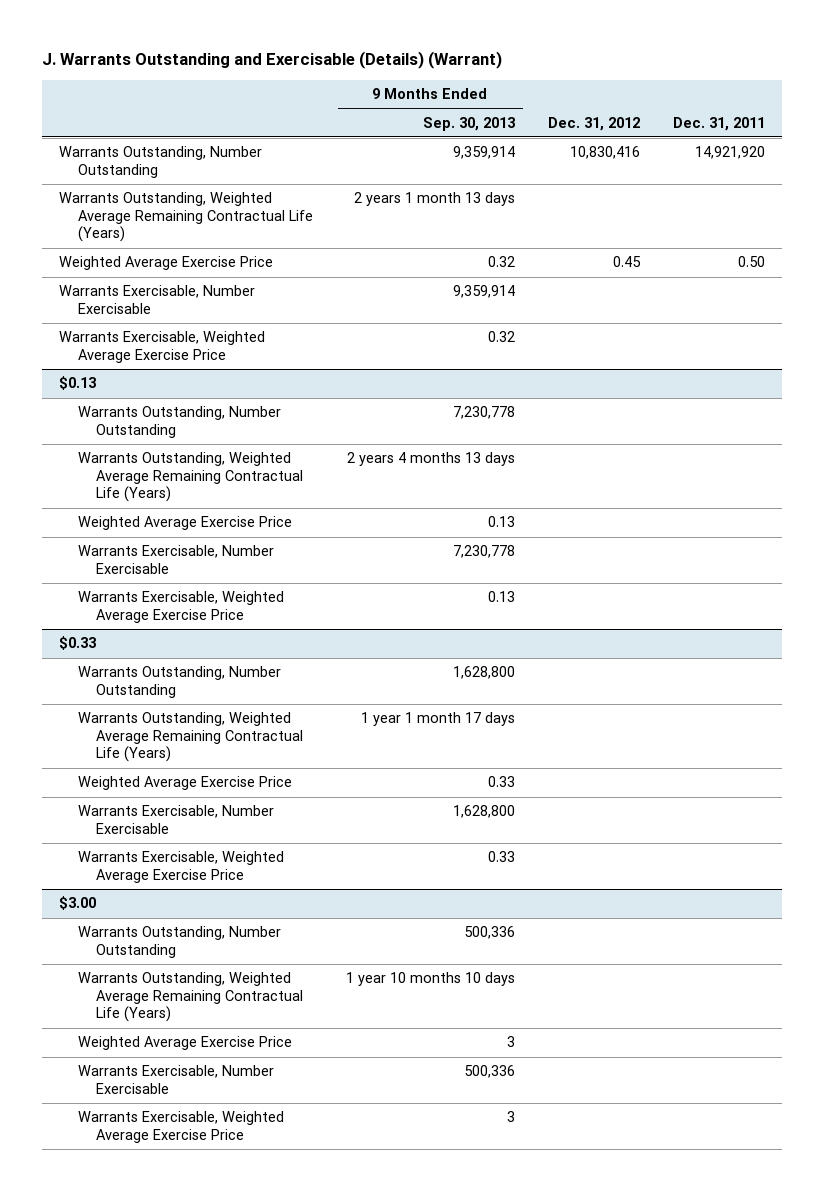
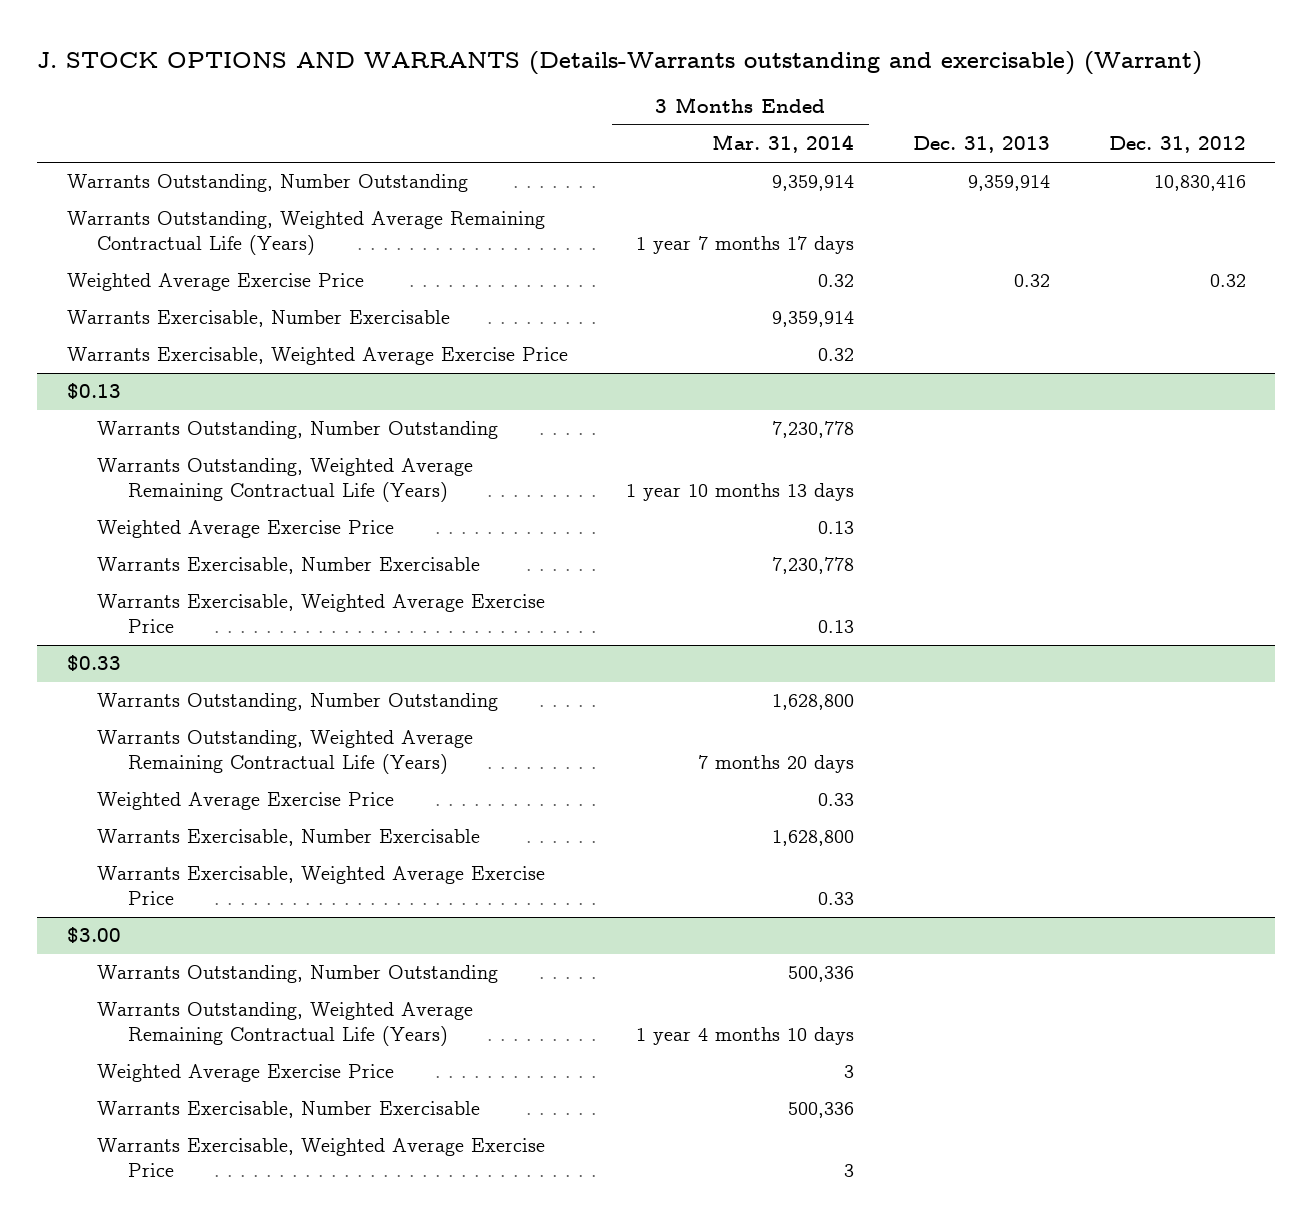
- J. Warrants Outstanding and Exercisable (Details) (Warrant)
+ J. STOCK OPTIONS AND WARRANTS (Details-Warrants outstanding and exercisable) (Warrant)
- | 9 Months Ended Sep. 30, 2013 | Dec. 31, 2012 | Dec. 31, 2011
+ | 3 Months Ended Mar. 31, 2014 | Dec. 31, 2013 | Dec. 31, 2012
- Weighted Average Exercise Price | 0.32 | 0.45 | 0.50
+ Weighted Average Exercise Price | 0.32 | 0.32 | 0.32

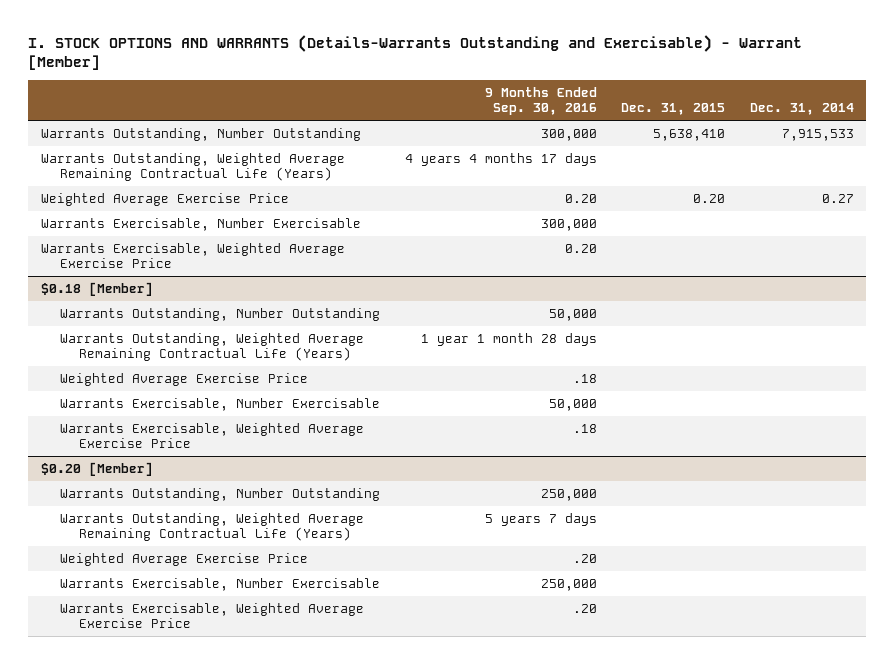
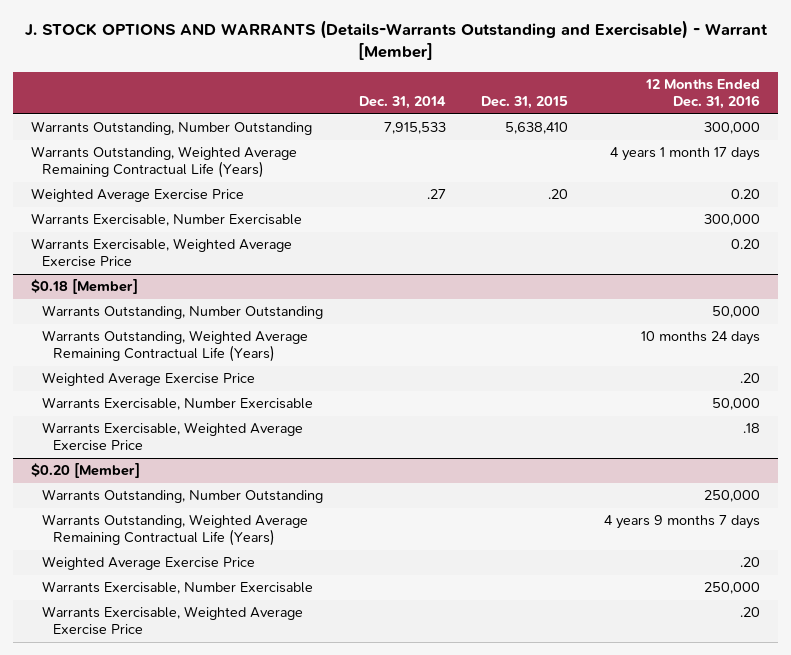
- I. STOCK OPTIONS AND WARRANTS (Details-Warrants Outstanding and Exercisable) - Warrant [Member]
+ J. STOCK OPTIONS AND WARRANTS (Details-Warrants Outstanding and Exercisable) - Warrant [Member]
- | 9 Months Ended Sep. 30, 2016 | Dec. 31, 2015 | Dec. 31, 2014
+ | Dec. 31, 2014 | Dec. 31, 2015 | 12 Months Ended Dec. 31, 2016
- Weighted Average Exercise Price | 0.20 | 0.20 | 0.27
+ Weighted Average Exercise Price | .27 | .20 | 0.20

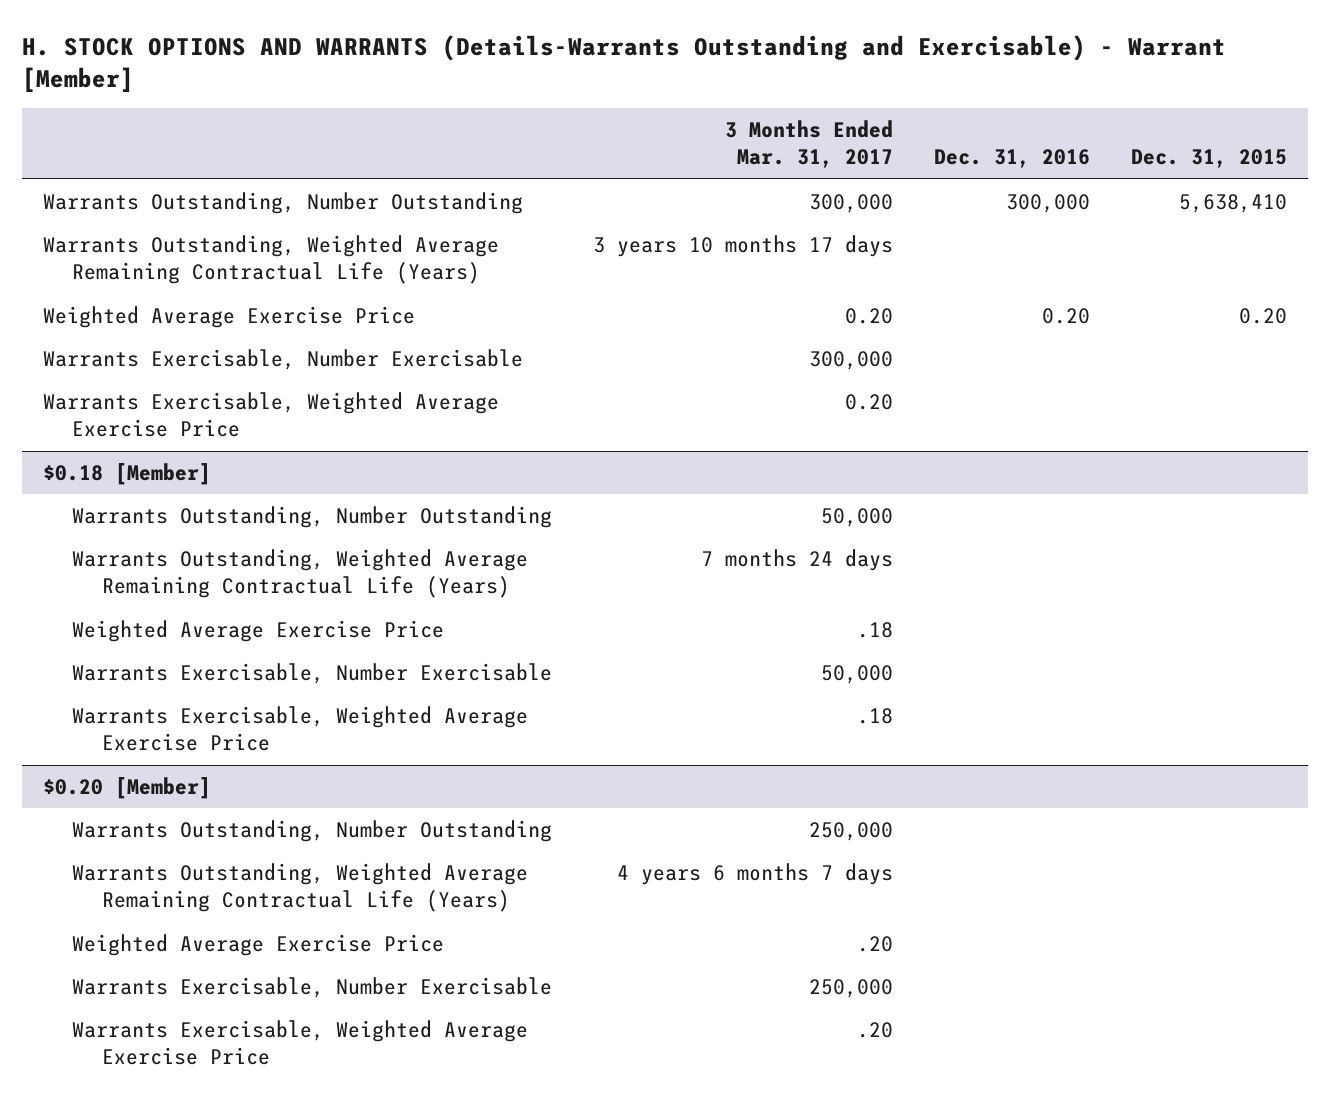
- J. STOCK OPTIONS AND WARRANTS (Details-Warrants Outstanding and Exercisable) - Warrant [Member]
+ H. STOCK OPTIONS AND WARRANTS (Details-Warrants Outstanding and Exercisable) - Warrant [Member]
- | Dec. 31, 2014 | Dec. 31, 2015 | 12 Months Ended Dec. 31, 2016
+ | 3 Months Ended Mar. 31, 2017 | Dec. 31, 2016 | Dec. 31, 2015
- Weighted Average Exercise Price | .27 | .20 | 0.20
+ Weighted Average Exercise Price | 0.20 | 0.20 | 0.20

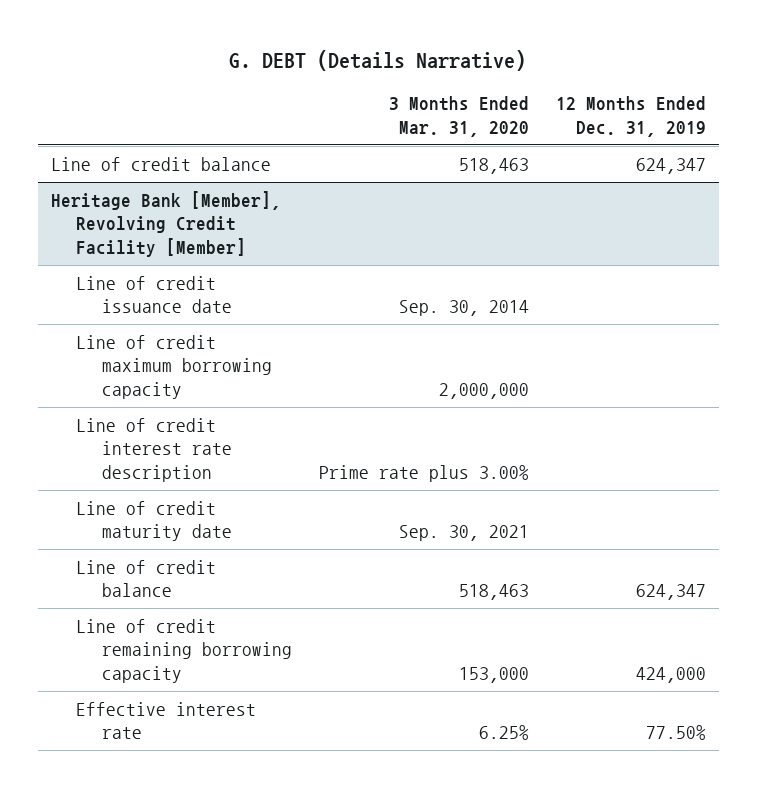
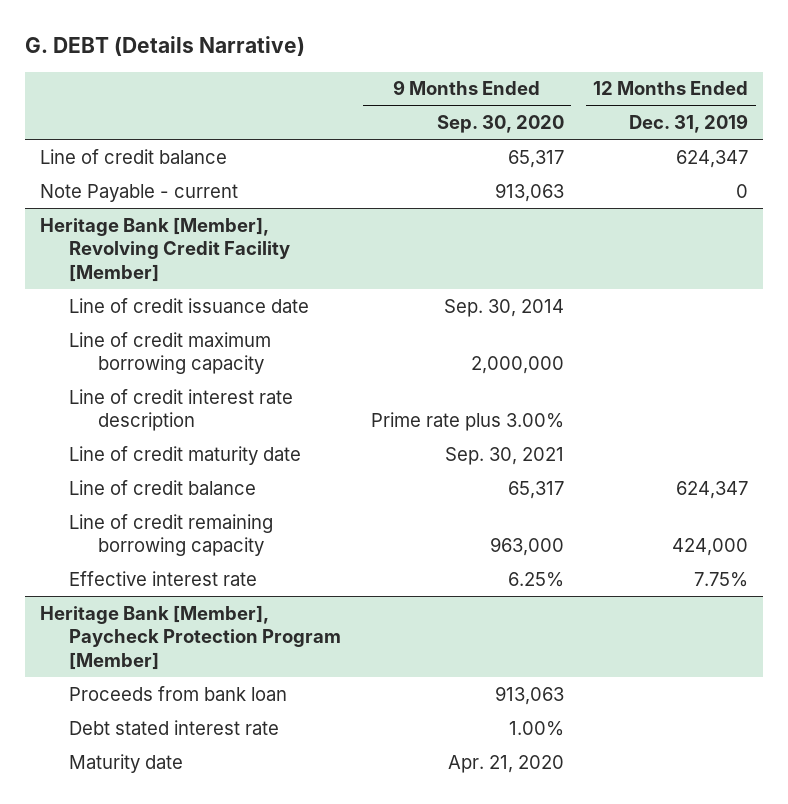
- | 3 Months Ended Mar. 31, 2020 | 12 Months Ended Dec. 31, 2019
+ | 9 Months Ended Sep. 30, 2020 | 12 Months Ended Dec. 31, 2019
+ Note Payable - current | 913,063 | 0
@ Heritage Bank [Member], Revolving Credit Facility [Member]
- Effective interest rate | 6.25% | 77.50%
+ Effective interest rate | 6.25% | 7.75%
+ Heritage Bank [Member], Paycheck Protection Program [Member]
+ Proceeds from bank loan | 913,063 |
+ Debt stated interest rate | 1.00% |
+ Maturity date | Apr. 21, 2020 |

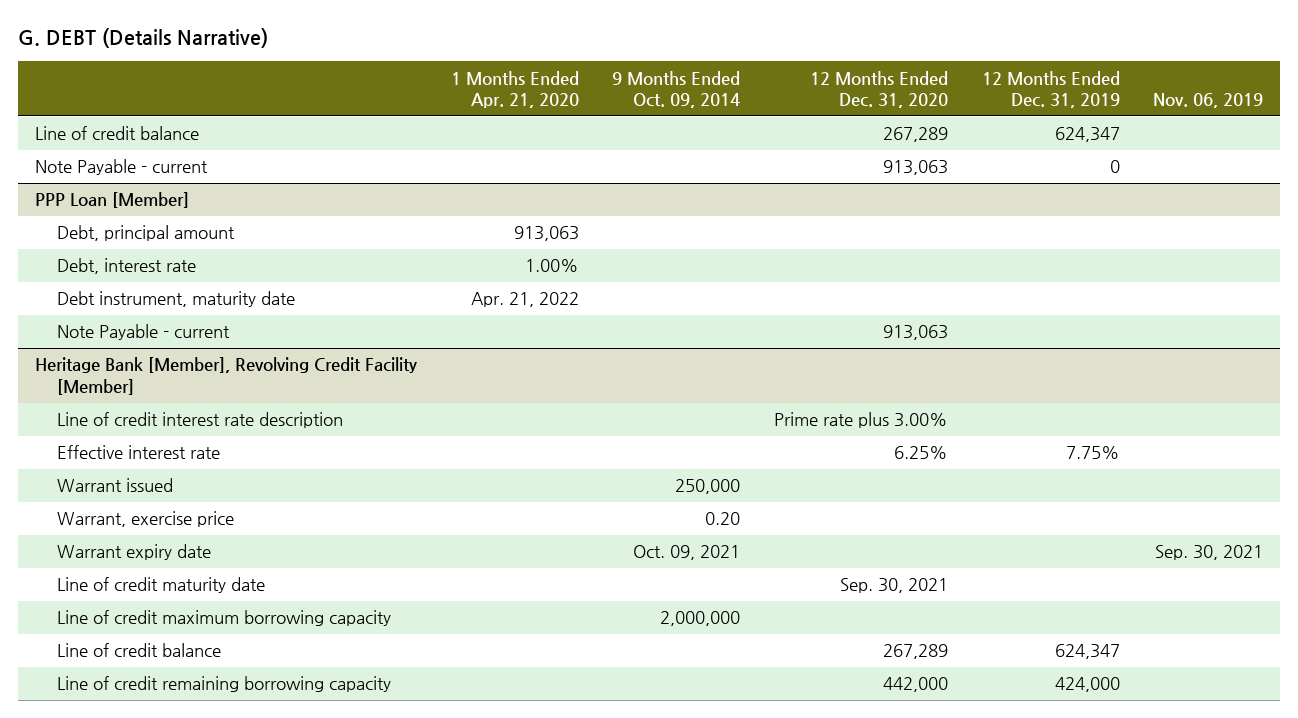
- | 9 Months Ended Sep. 30, 2020 | 12 Months Ended Dec. 31, 2019
+ | 1 Months Ended Apr. 21, 2020 | 9 Months Ended Oct. 09, 2014 | 12 Months Ended Dec. 31, 2020 | 12 Months Ended Dec. 31, 2019 | Nov. 06, 2019
+ PPP Loan [Member]
+ Debt, principal amount | 913,063 | | | |
+ Debt, interest rate | 1.00% | | | |
+ Debt instrument, maturity date | Apr. 21, 2022 | | | |
+ Note Payable - current | | | 913,063 | |
@ Heritage Bank [Member], Revolving Credit Facility [Member]
- Line of credit issuance date | Sep. 30, 2014 |
moved up: Effective interest rate | | | 6.25% | 7.75% |
+ Warrant issued | | 250,000 | | |
+ Warrant, exercise price | | 0.20 | | |
+ Warrant expiry date | | Oct. 09, 2021 | | | Sep. 30, 2021
moved down: Line of credit maximum borrowing capacity | | 2,000,000 | | |
- Heritage Bank [Member], Paycheck Protection Program [Member]
- Proceeds from bank loan | 913,063 |
- Debt stated interest rate | 1.00% |
- Maturity date | Apr. 21, 2020 |

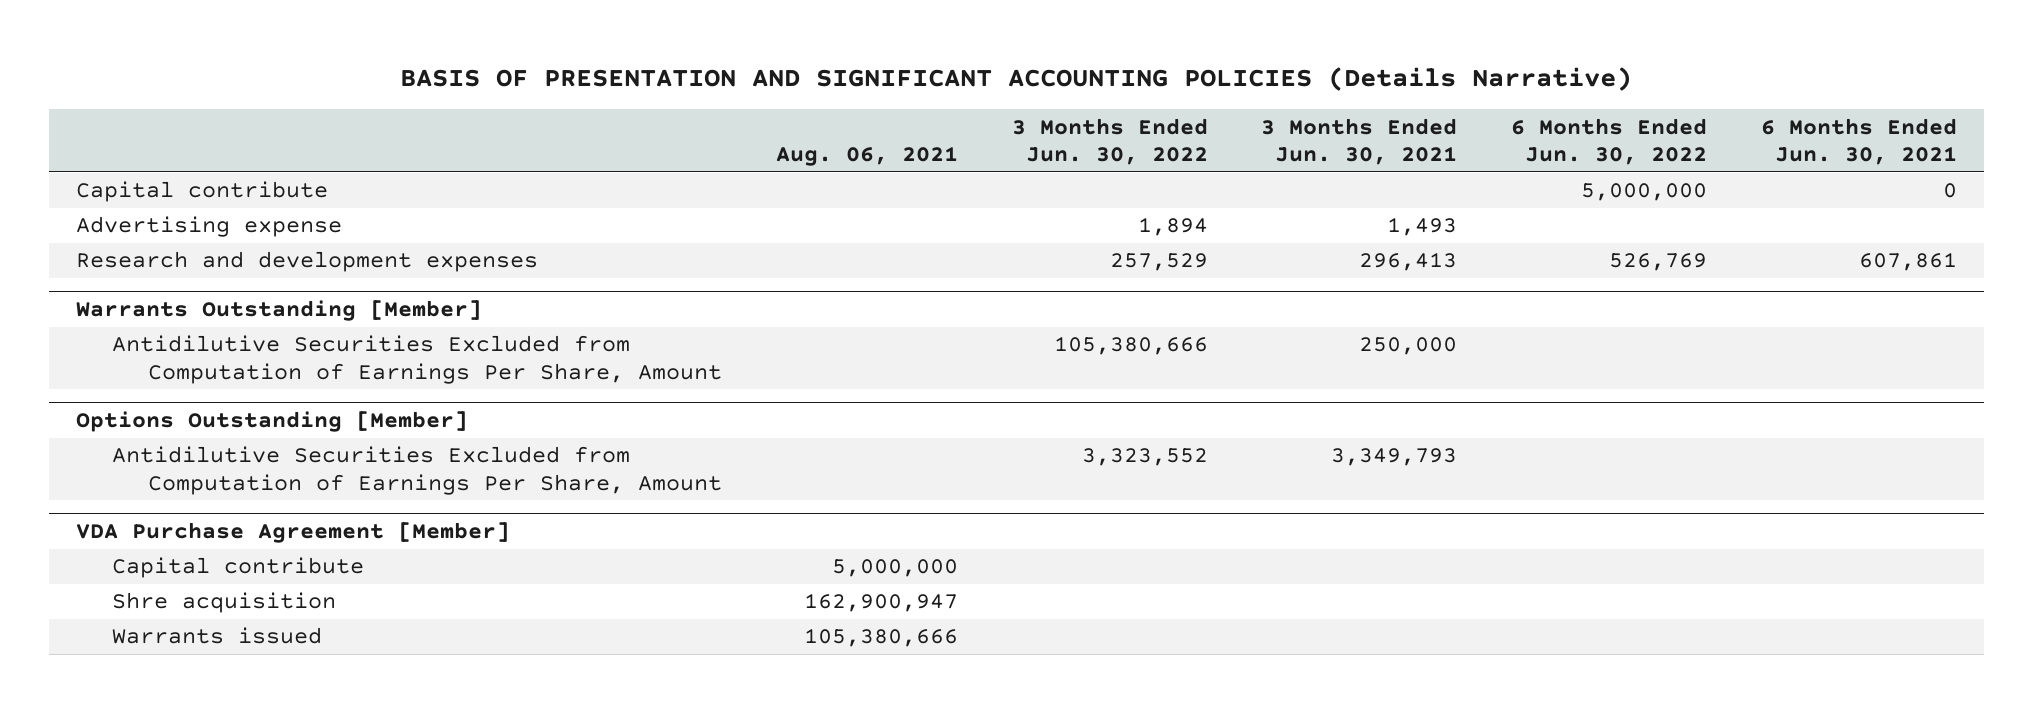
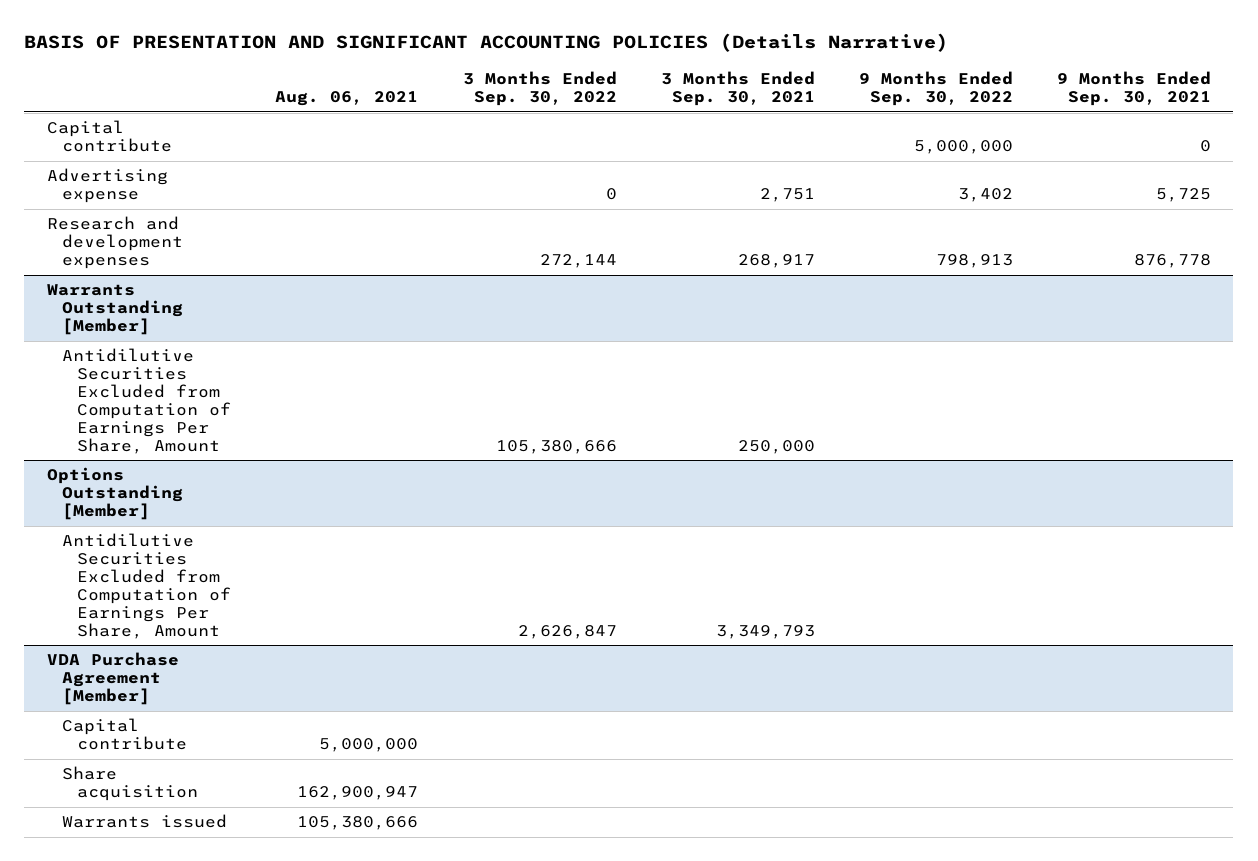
- | Aug. 06, 2021 | 3 Months Ended Jun. 30, 2022 | 3 Months Ended Jun. 30, 2021 | 6 Months Ended Jun. 30, 2022 | 6 Months Ended Jun. 30, 2021
+ | Aug. 06, 2021 | 3 Months Ended Sep. 30, 2022 | 3 Months Ended Sep. 30, 2021 | 9 Months Ended Sep. 30, 2022 | 9 Months Ended Sep. 30, 2021
@ VDA Purchase Agreement [Member]
- Shre acquisition | 162,900,947 | | | |
+ Share acquisition | 162,900,947 | | | |

